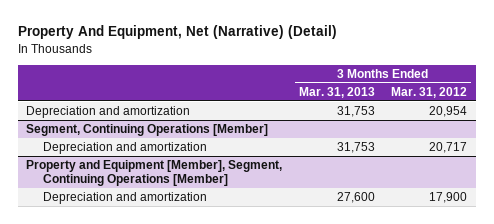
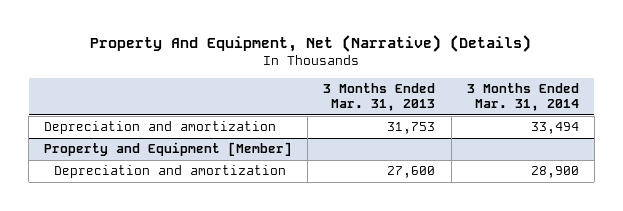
- Property And Equipment, Net (Narrative) (Detail)
+ Property And Equipment, Net (Narrative) (Details)
- | 3 Months Ended Mar. 31, 2013 | 3 Months Ended Mar. 31, 2012
+ | 3 Months Ended Mar. 31, 2013 | 3 Months Ended Mar. 31, 2014
- Segment, Continuing Operations [Member]
- Depreciation and amortization | 31,753 | 20,717
- Property and Equipment [Member], Segment, Continuing Operations [Member]
+ Property and Equipment [Member]

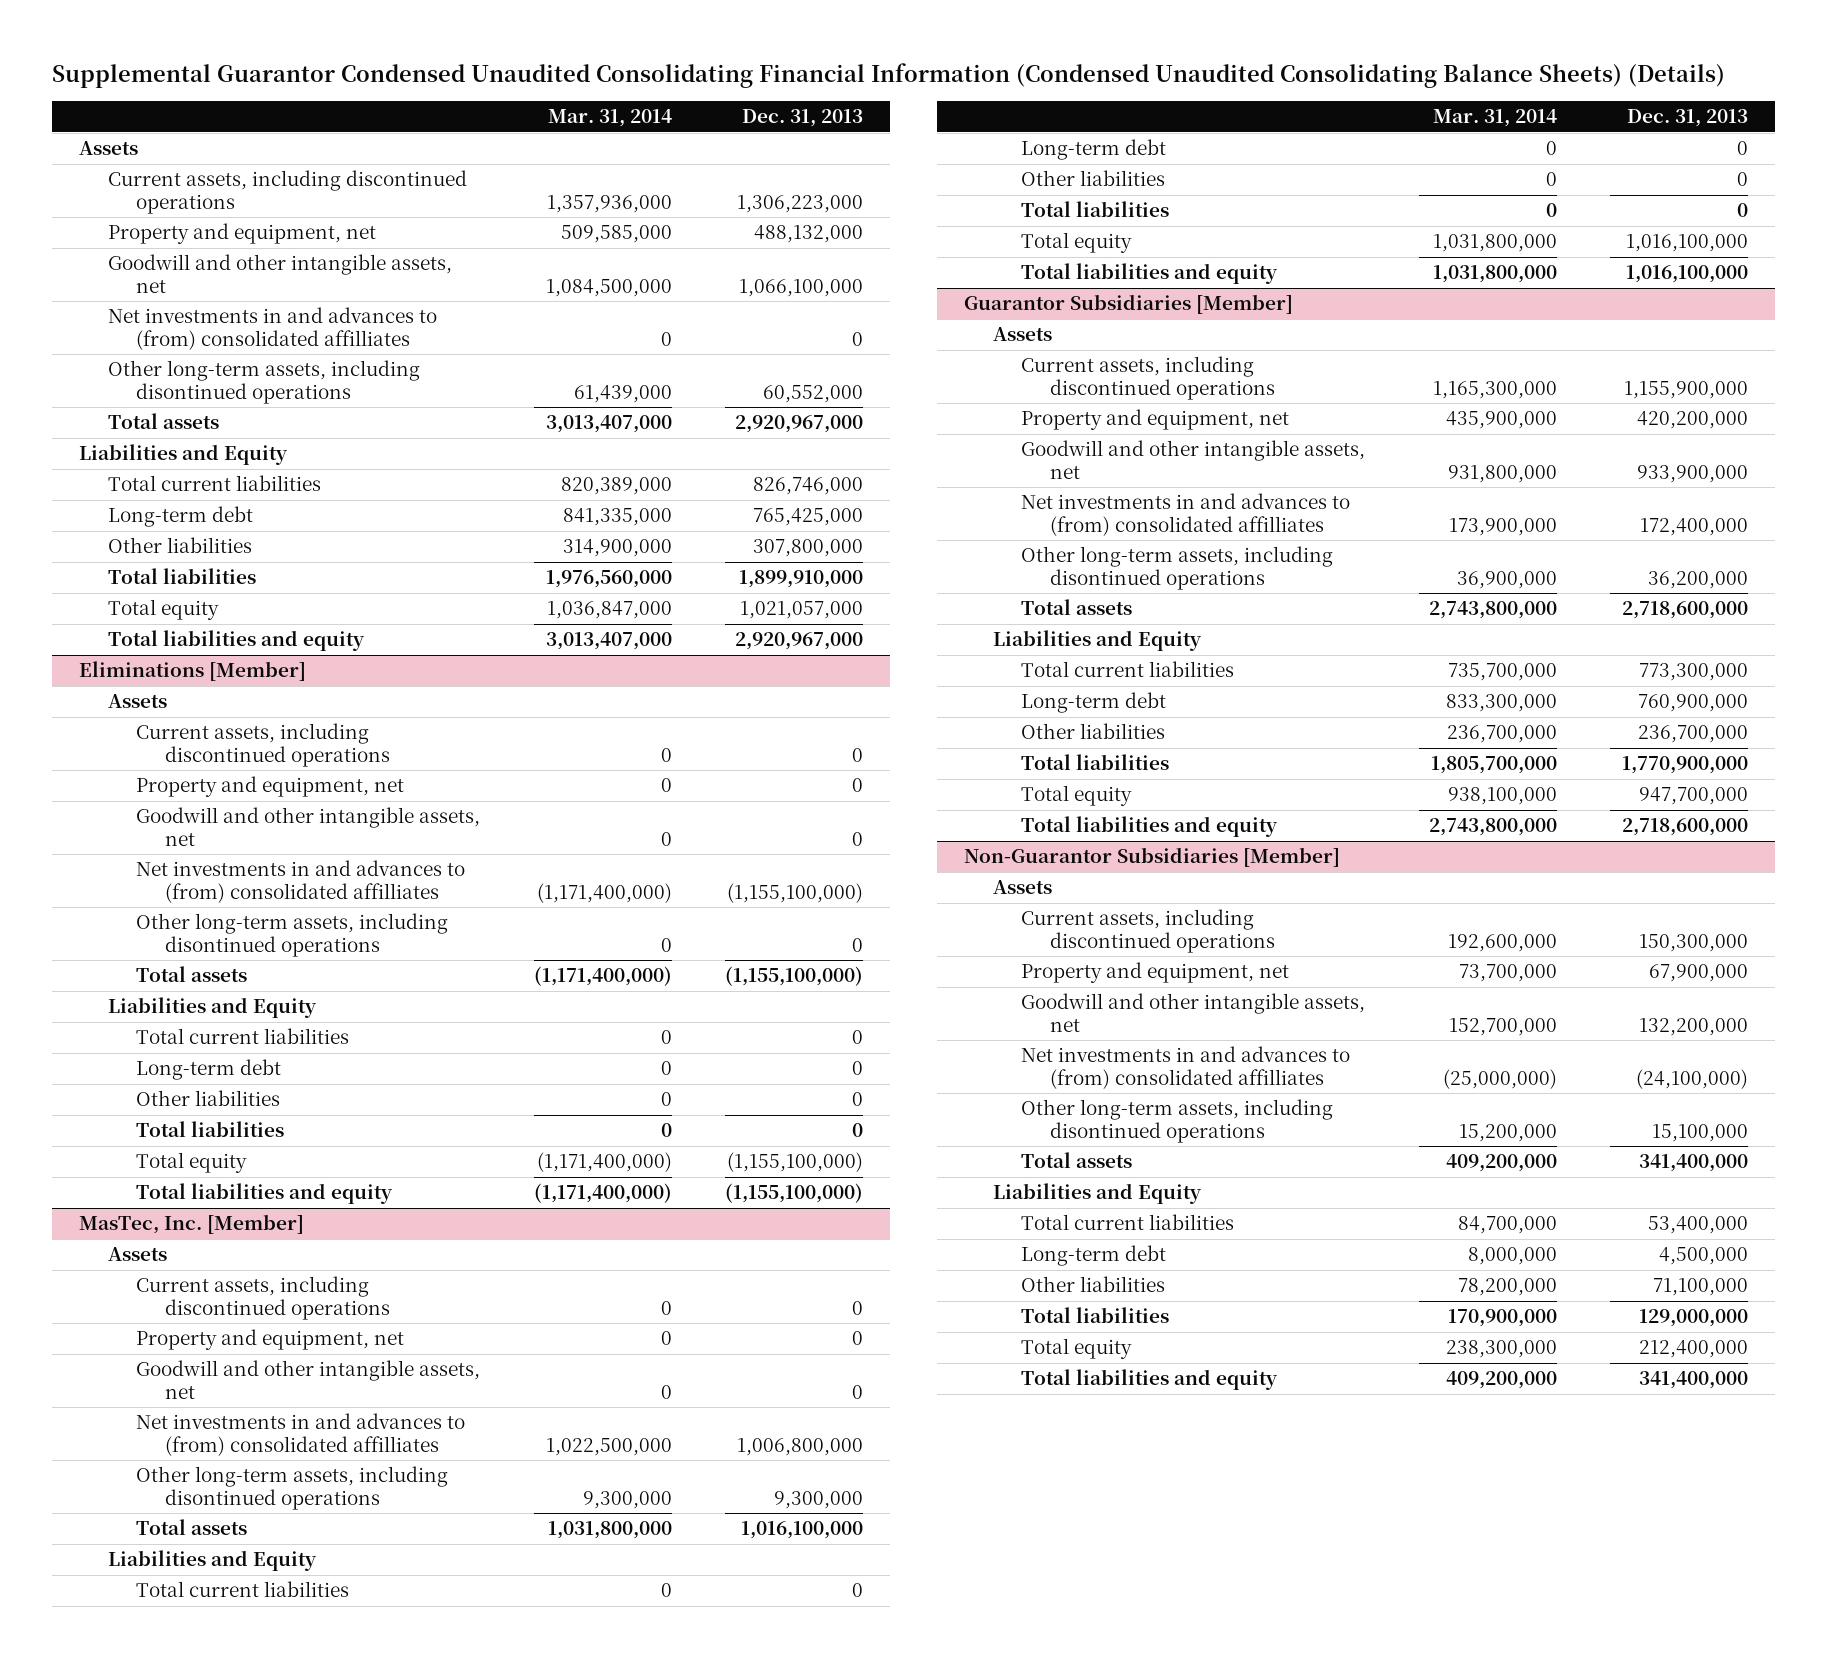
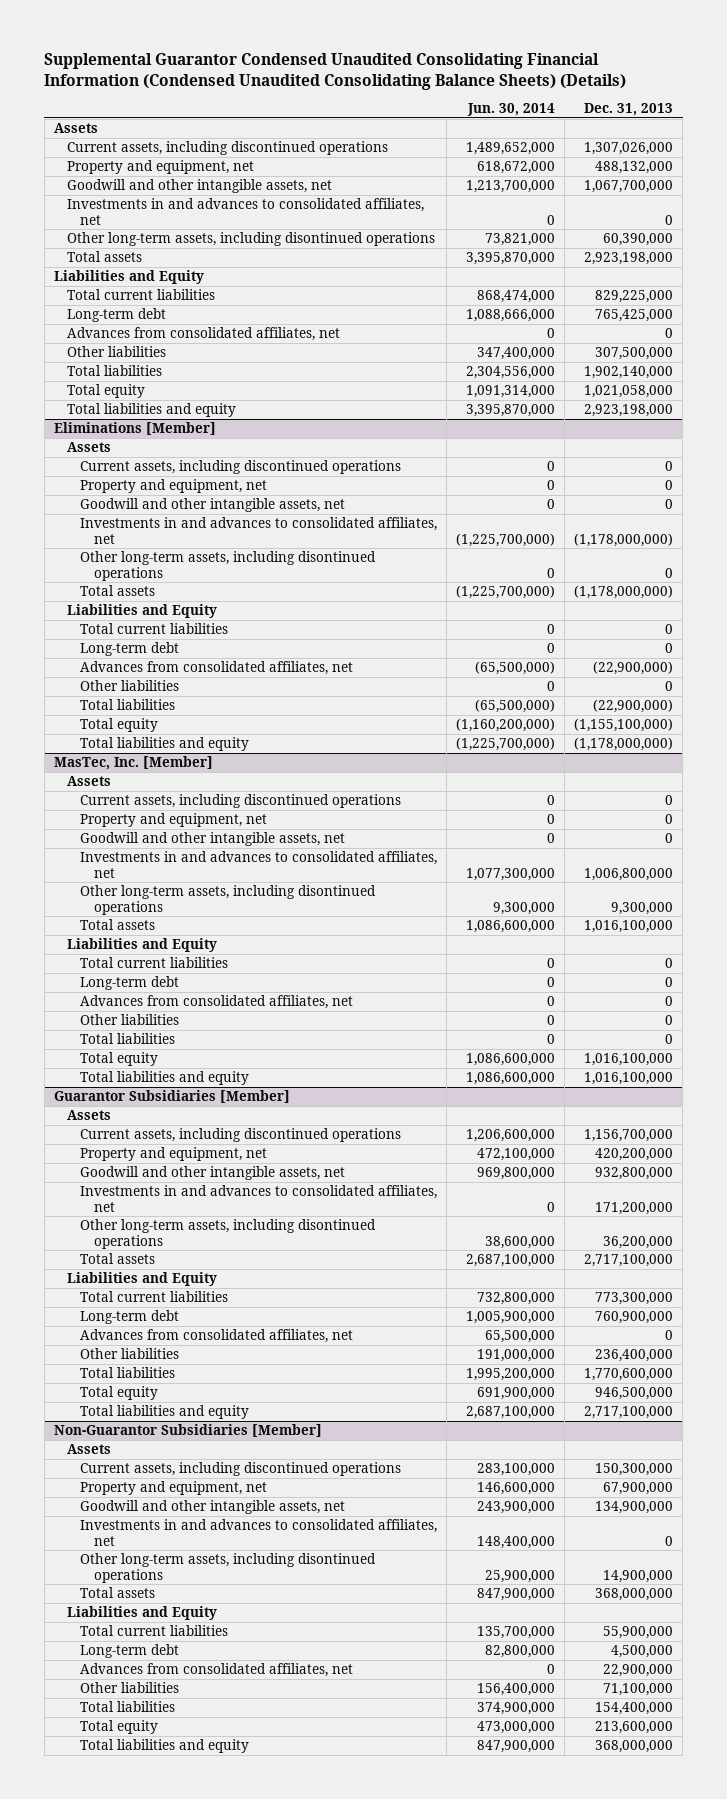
- | Mar. 31, 2014 | Dec. 31, 2013
+ | Jun. 30, 2014 | Dec. 31, 2013
- Current assets, including discontinued operations | 1,357,936,000 | 1,306,223,000
+ Current assets, including discontinued operations | 1,489,652,000 | 1,307,026,000
- Goodwill and other intangible assets, net | 1,084,500,000 | 1,066,100,000
- Net investments in and advances to (from) consolidated affilliates | 0 | 0
- Other long-term assets, including disontinued operations | 61,439,000 | 60,552,000
- Total assets | 3,013,407,000 | 2,920,967,000
+ Goodwill and other intangible assets, net | 1,213,700,000 | 1,067,700,000
+ Investments in and advances to consolidated affiliates, net | 0 | 0
+ Other long-term assets, including disontinued operations | 73,821,000 | 60,390,000
+ Total assets | 3,395,870,000 | 2,923,198,000
- Total current liabilities | 820,389,000 | 826,746,000
+ Total current liabilities | 868,474,000 | 829,225,000
- Other liabilities | 314,900,000 | 307,800,000
- Total liabilities | 1,976,560,000 | 1,899,910,000
- Total equity | 1,036,847,000 | 1,021,057,000
- Total liabilities and equity | 3,013,407,000 | 2,920,967,000
+ Advances from consolidated affiliates, net | 0 | 0
+ Other liabilities | 347,400,000 | 307,500,000
+ Total liabilities | 2,304,556,000 | 1,902,140,000
+ Total equity | 1,091,314,000 | 1,021,058,000
+ Total liabilities and equity | 3,395,870,000 | 2,923,198,000
@ Eliminations [Member]
- Net investments in and advances to (from) consolidated affilliates | (1,171,400,000) | (1,155,100,000)
+ Investments in and advances to consolidated affiliates, net | (1,225,700,000) | (1,178,000,000)
- Total assets | (1,171,400,000) | (1,155,100,000)
+ Total assets | (1,225,700,000) | (1,178,000,000)
+ Advances from consolidated affiliates, net | (65,500,000) | (22,900,000)
- Total liabilities | 0 | 0
+ Total liabilities | (65,500,000) | (22,900,000)
- Total liabilities and equity | (1,171,400,000) | (1,155,100,000)
+ Total liabilities and equity | (1,225,700,000) | (1,178,000,000)
@ MasTec, Inc. [Member]
- Net investments in and advances to (from) consolidated affilliates | 1,022,500,000 | 1,006,800,000
+ Investments in and advances to consolidated affiliates, net | 1,077,300,000 | 1,006,800,000
+ Advances from consolidated affiliates, net | 0 | 0
@ Guarantor Subsidiaries [Member]
- Current assets, including discontinued operations | 1,165,300,000 | 1,155,900,000
+ Current assets, including discontinued operations | 1,206,600,000 | 1,156,700,000
- Goodwill and other intangible assets, net | 931,800,000 | 933,900,000
- Net investments in and advances to (from) consolidated affilliates | 173,900,000 | 172,400,000
+ Goodwill and other intangible assets, net | 969,800,000 | 932,800,000
+ Investments in and advances to consolidated affiliates, net | 0 | 171,200,000
- Total assets | 2,743,800,000 | 2,718,600,000
+ Total assets | 2,687,100,000 | 2,717,100,000
- Other liabilities | 236,700,000 | 236,700,000
- Total liabilities | 1,805,700,000 | 1,770,900,000
- Total equity | 938,100,000 | 947,700,000
- Total liabilities and equity | 2,743,800,000 | 2,718,600,000
+ Advances from consolidated affiliates, net | 65,500,000 | 0
+ Other liabilities | 191,000,000 | 236,400,000
+ Total liabilities | 1,995,200,000 | 1,770,600,000
+ Total equity | 691,900,000 | 946,500,000
+ Total liabilities and equity | 2,687,100,000 | 2,717,100,000
@ Non-Guarantor Subsidiaries [Member]
- Goodwill and other intangible assets, net | 152,700,000 | 132,200,000
- Net investments in and advances to (from) consolidated affilliates | (25,000,000) | (24,100,000)
- Other long-term assets, including disontinued operations | 15,200,000 | 15,100,000
- Total assets | 409,200,000 | 341,400,000
+ Goodwill and other intangible assets, net | 243,900,000 | 134,900,000
+ Investments in and advances to consolidated affiliates, net | 148,400,000 | 0
+ Other long-term assets, including disontinued operations | 25,900,000 | 14,900,000
+ Total assets | 847,900,000 | 368,000,000
- Total current liabilities | 84,700,000 | 53,400,000
+ Total current liabilities | 135,700,000 | 55,900,000
+ Advances from consolidated affiliates, net | 0 | 22,900,000
- Total liabilities | 170,900,000 | 129,000,000
- Total equity | 238,300,000 | 212,400,000
- Total liabilities and equity | 409,200,000 | 341,400,000
+ Total liabilities | 374,900,000 | 154,400,000
+ Total equity | 473,000,000 | 213,600,000
+ Total liabilities and equity | 847,900,000 | 368,000,000

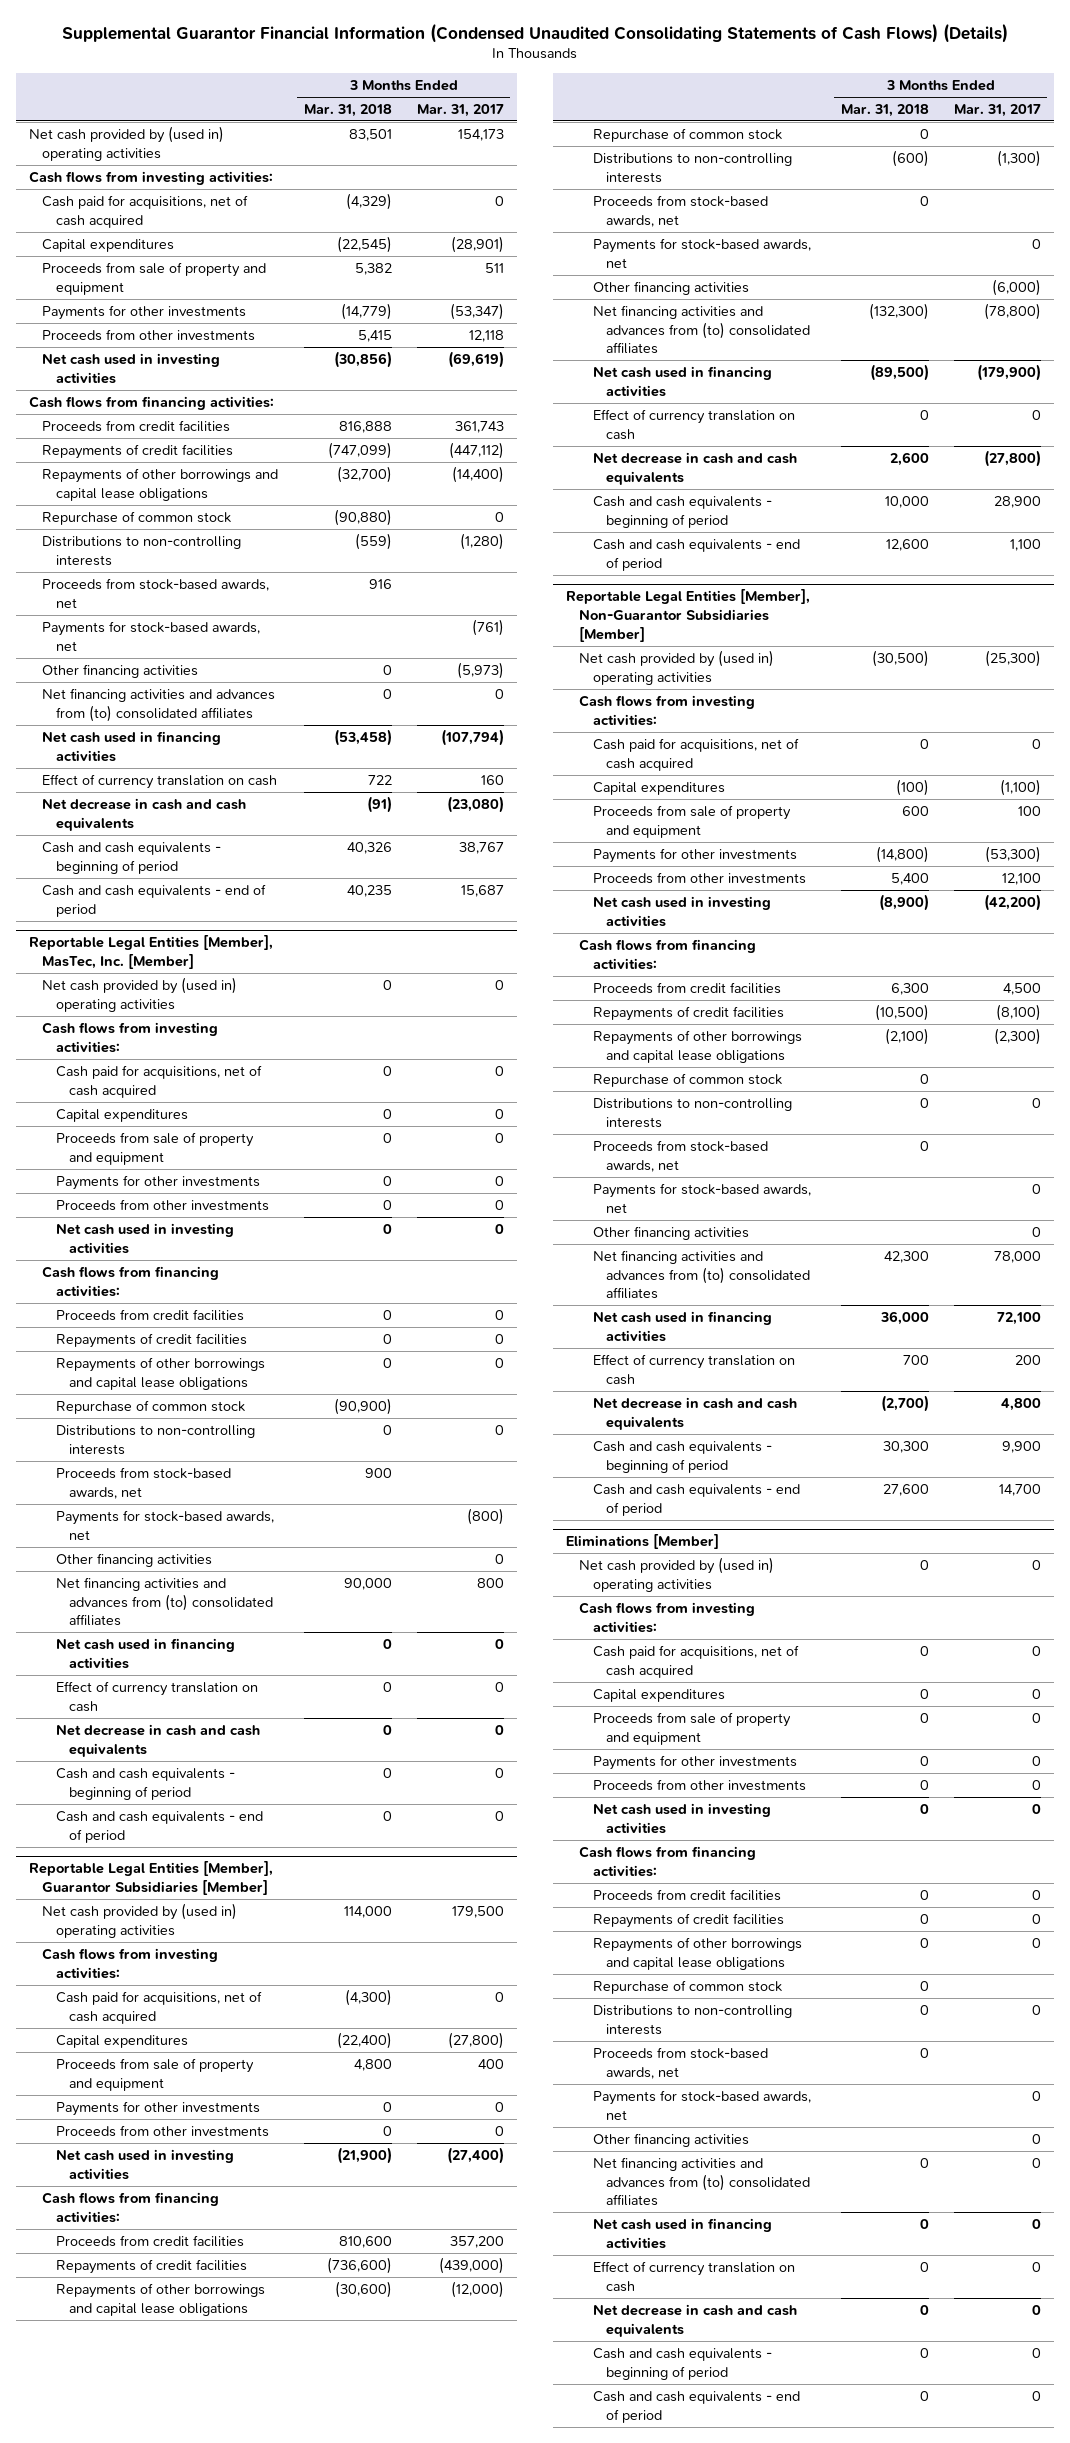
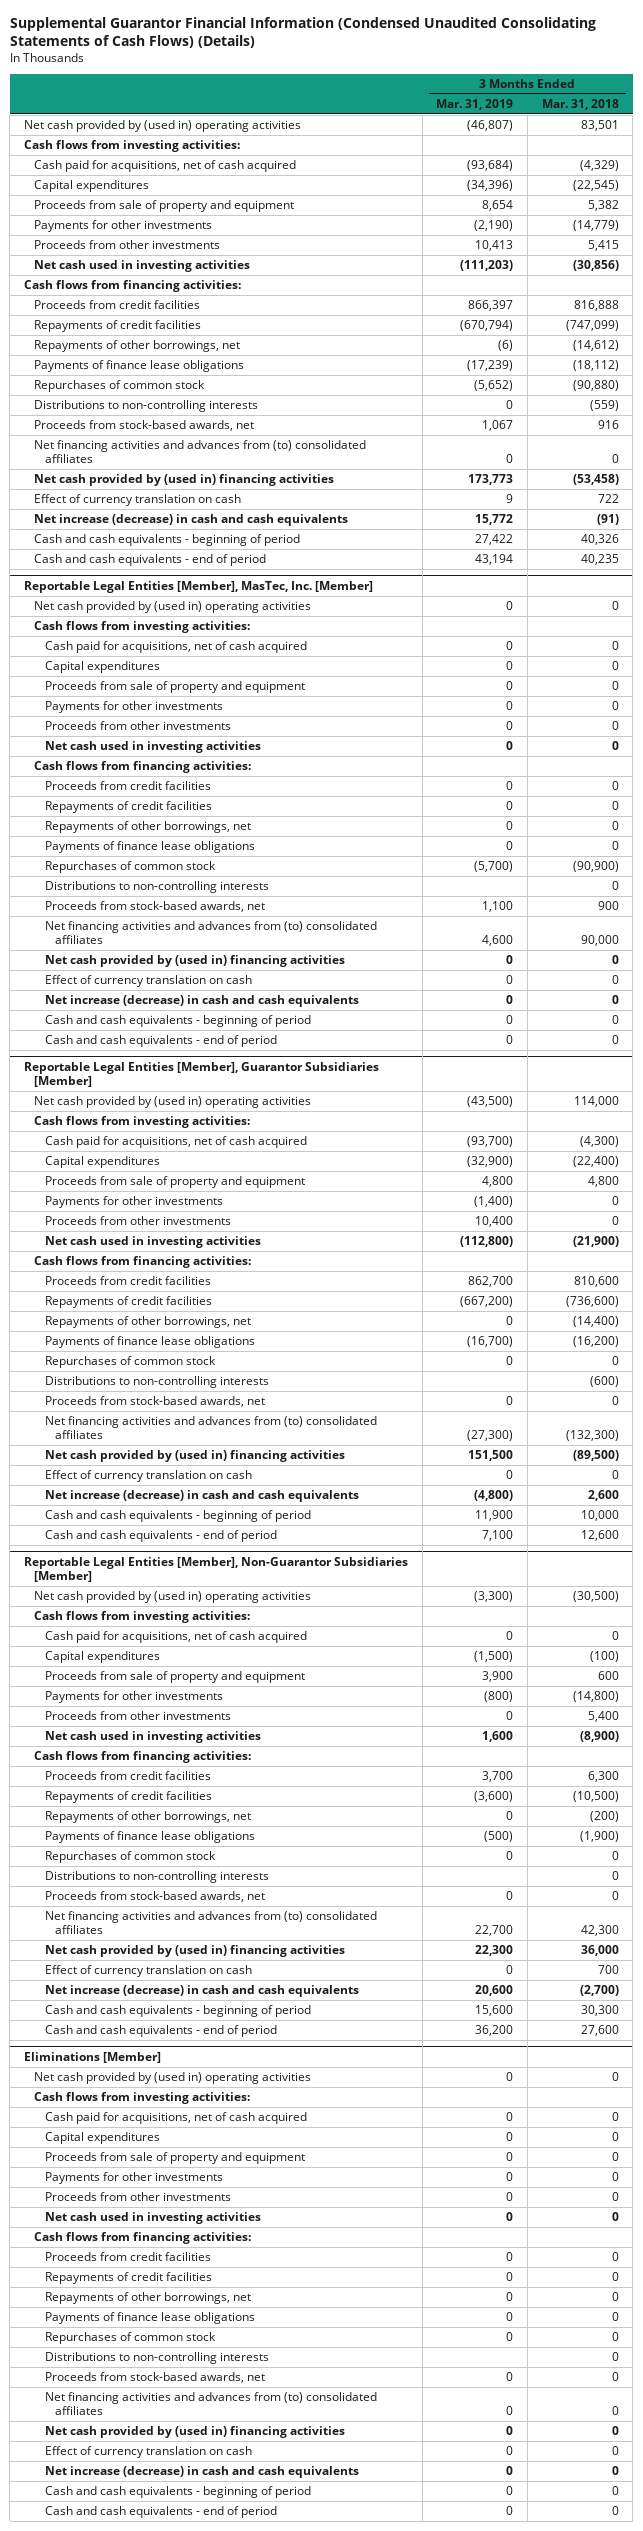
- | 3 Months Ended Mar. 31, 2018 | 3 Months Ended Mar. 31, 2017
+ | 3 Months Ended Mar. 31, 2019 | 3 Months Ended Mar. 31, 2018
- Repayments of other borrowings and capital lease obligations | (32,700) | (14,400)
- Repurchase of common stock | (90,880) | 0
+ Repayments of other borrowings, net | (6) | (14,612)
+ Payments of finance lease obligations | (17,239) | (18,112)
+ Repurchases of common stock | (5,652) | (90,880)
- Payments for stock-based awards, net | | (761)
- Other financing activities | 0 | (5,973)
- Net cash used in financing activities | (53,458) | (107,794)
+ Net cash provided by (used in) financing activities | 173,773 | (53,458)
- Net decrease in cash and cash equivalents | (91) | (23,080)
+ Net increase (decrease) in cash and cash equivalents | 15,772 | (91)
@ Reportable Legal Entities [Member], MasTec, Inc. [Member]
- Repayments of other borrowings and capital lease obligations | 0 | 0
- Repurchase of common stock | (90,900) |
+ Repayments of other borrowings, net | 0 | 0
+ Payments of finance lease obligations | 0 | 0
+ Repurchases of common stock | (5,700) | (90,900)
- Payments for stock-based awards, net | | (800)
- Other financing activities | | 0
- Net cash used in financing activities | 0 | 0
+ Net cash provided by (used in) financing activities | 0 | 0
- Net decrease in cash and cash equivalents | 0 | 0
+ Net increase (decrease) in cash and cash equivalents | 0 | 0
@ Reportable Legal Entities [Member], Guarantor Subsidiaries [Member]
- Repayments of other borrowings and capital lease obligations | (30,600) | (12,000)
- Repurchase of common stock | 0 |
+ Repayments of other borrowings, net | 0 | (14,400)
+ Payments of finance lease obligations | (16,700) | (16,200)
+ Repurchases of common stock | 0 | 0
- Payments for stock-based awards, net | | 0
- Other financing activities | | (6,000)
- Net cash used in financing activities | (89,500) | (179,900)
+ Net cash provided by (used in) financing activities | 151,500 | (89,500)
- Net decrease in cash and cash equivalents | 2,600 | (27,800)
+ Net increase (decrease) in cash and cash equivalents | (4,800) | 2,600
@ Reportable Legal Entities [Member], Non-Guarantor Subsidiaries [Member]
- Repayments of other borrowings and capital lease obligations | (2,100) | (2,300)
- Repurchase of common stock | 0 |
+ Repayments of other borrowings, net | 0 | (200)
+ Payments of finance lease obligations | (500) | (1,900)
+ Repurchases of common stock | 0 | 0
- Payments for stock-based awards, net | | 0
- Other financing activities | | 0
- Net cash used in financing activities | 36,000 | 72,100
+ Net cash provided by (used in) financing activities | 22,300 | 36,000
- Net decrease in cash and cash equivalents | (2,700) | 4,800
+ Net increase (decrease) in cash and cash equivalents | 20,600 | (2,700)
@ Eliminations [Member]
- Repayments of other borrowings and capital lease obligations | 0 | 0
- Repurchase of common stock | 0 |
+ Repayments of other borrowings, net | 0 | 0
+ Payments of finance lease obligations | 0 | 0
+ Repurchases of common stock | 0 | 0
- Payments for stock-based awards, net | | 0
- Other financing activities | | 0
- Net cash used in financing activities | 0 | 0
+ Net cash provided by (used in) financing activities | 0 | 0
- Net decrease in cash and cash equivalents | 0 | 0
+ Net increase (decrease) in cash and cash equivalents | 0 | 0

